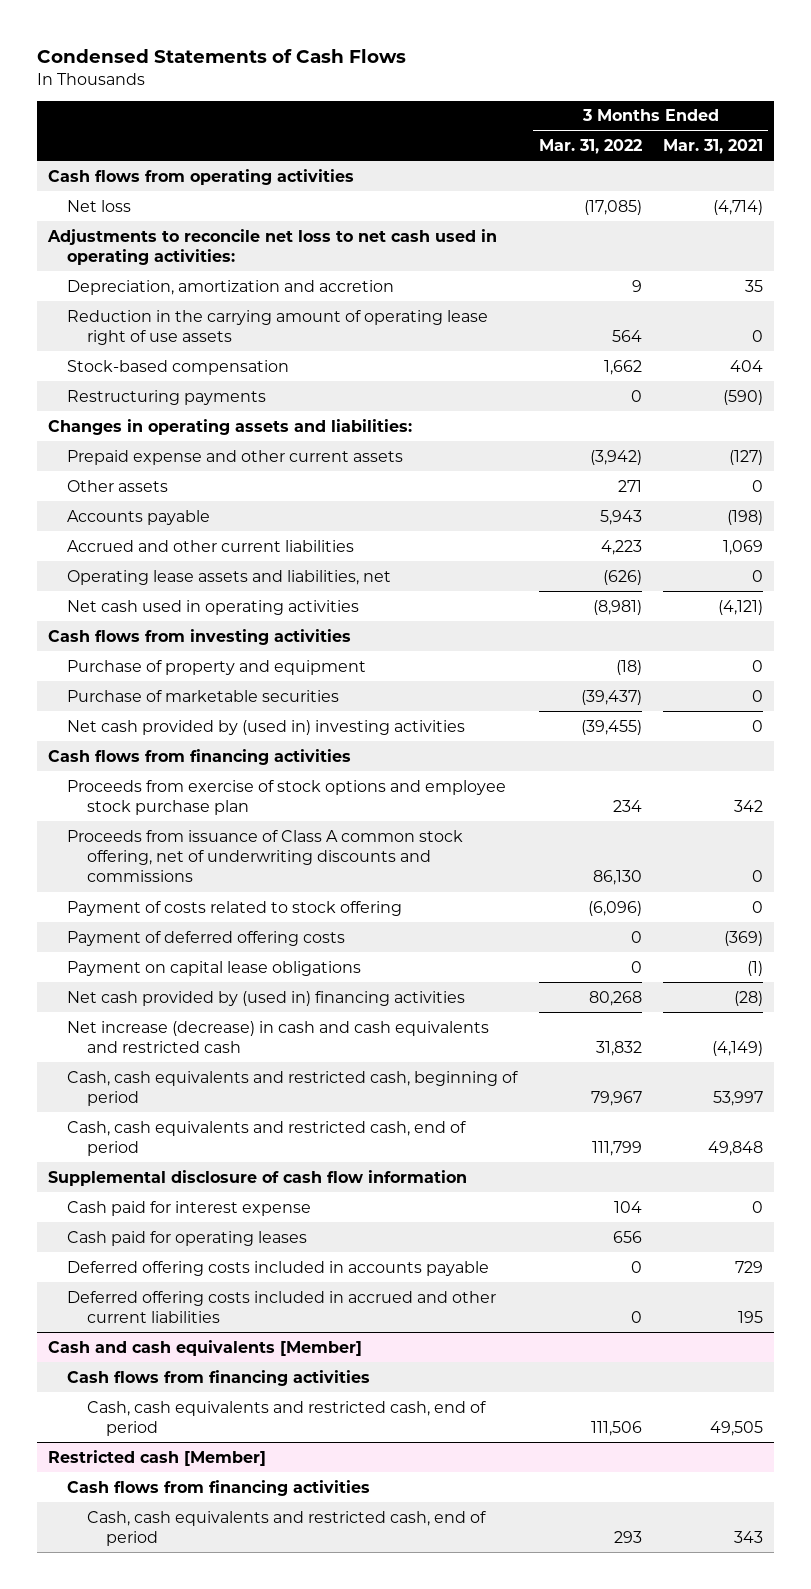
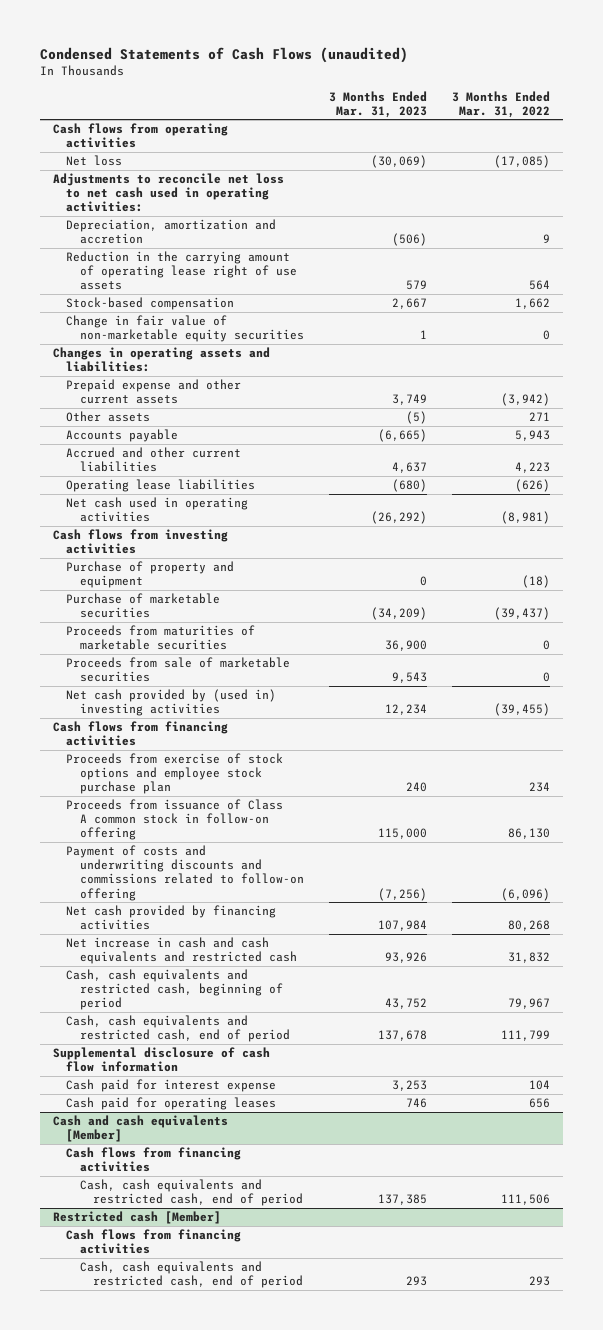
- Condensed Statements of Cash Flows
+ Condensed Statements of Cash Flows (unaudited)
- | 3 Months Ended Mar. 31, 2022 | 3 Months Ended Mar. 31, 2021
+ | 3 Months Ended Mar. 31, 2023 | 3 Months Ended Mar. 31, 2022
- Restructuring payments | 0 | (590)
+ Change in fair value of non-marketable equity securities | 1 | 0
- Operating lease assets and liabilities, net | (626) | 0
+ Operating lease liabilities | (680) | (626)
+ Proceeds from maturities of marketable securities | 36,900 | 0
+ Proceeds from sale of marketable securities | 9,543 | 0
- Proceeds from issuance of Class A common stock offering, net of underwriting discounts and commissions | 86,130 | 0
- Payment of costs related to stock offering | (6,096) | 0
- Payment of deferred offering costs | 0 | (369)
- Payment on capital lease obligations | 0 | (1)
- Net cash provided by (used in) financing activities | 80,268 | (28)
- Net increase (decrease) in cash and cash equivalents and restricted cash | 31,832 | (4,149)
+ Proceeds from issuance of Class A common stock in follow-on offering | 115,000 | 86,130
+ Payment of costs and underwriting discounts and commissions related to follow-on offering | (7,256) | (6,096)
+ Net cash provided by financing activities | 107,984 | 80,268
+ Net increase in cash and cash equivalents and restricted cash | 93,926 | 31,832
- Deferred offering costs included in accounts payable | 0 | 729
- Deferred offering costs included in accrued and other current liabilities | 0 | 195

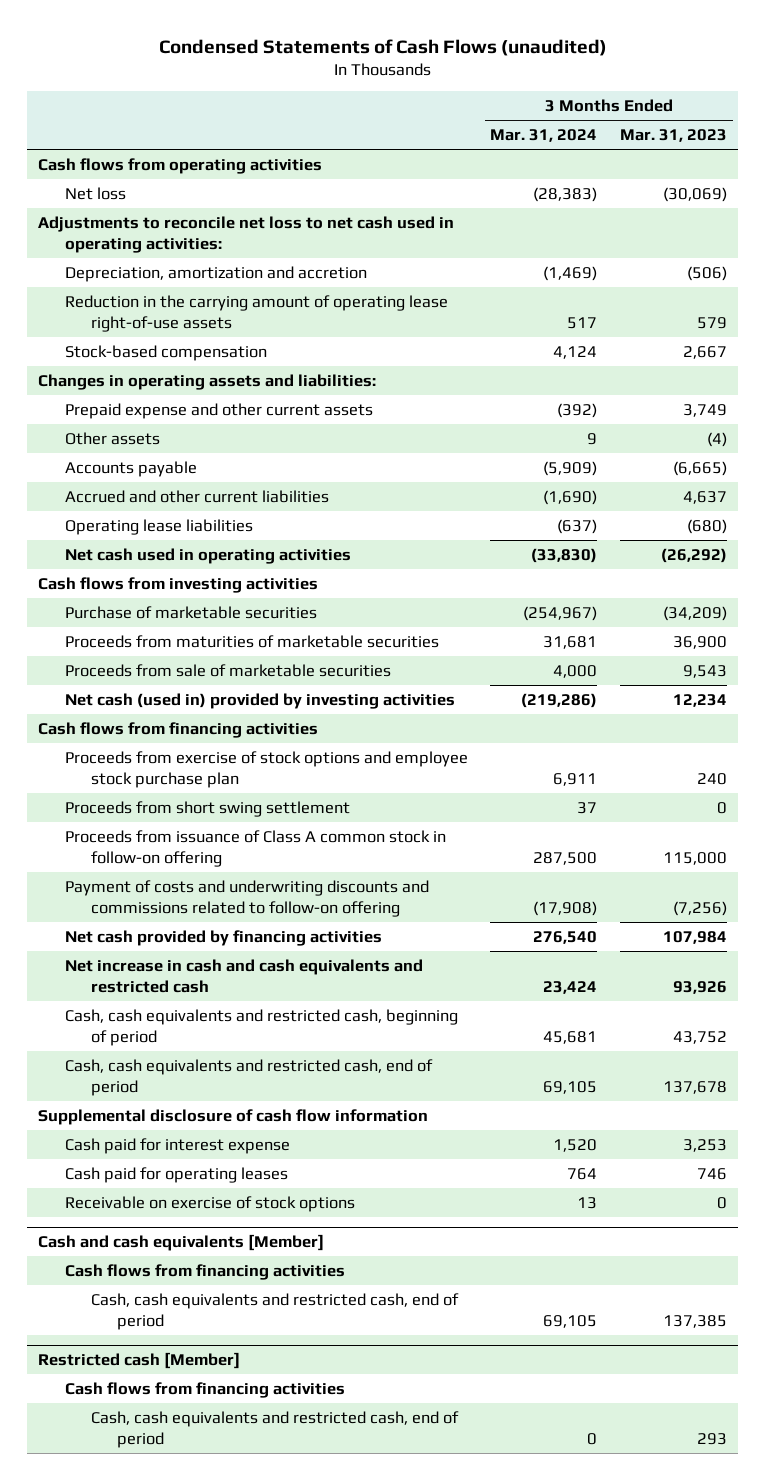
- | 3 Months Ended Mar. 31, 2023 | 3 Months Ended Mar. 31, 2022
+ | 3 Months Ended Mar. 31, 2024 | 3 Months Ended Mar. 31, 2023
- Reduction in the carrying amount of operating lease right of use assets | 579 | 564
+ Reduction in the carrying amount of operating lease right-of-use assets | 517 | 579
- Change in fair value of non-marketable equity securities | 1 | 0
- Other assets | (5) | 271
+ Other assets | 9 | (4)
- Purchase of property and equipment | 0 | (18)
- Net cash provided by (used in) investing activities | 12,234 | (39,455)
+ Net cash (used in) provided by investing activities | (219,286) | 12,234
+ Proceeds from short swing settlement | 37 | 0
+ Receivable on exercise of stock options | 13 | 0

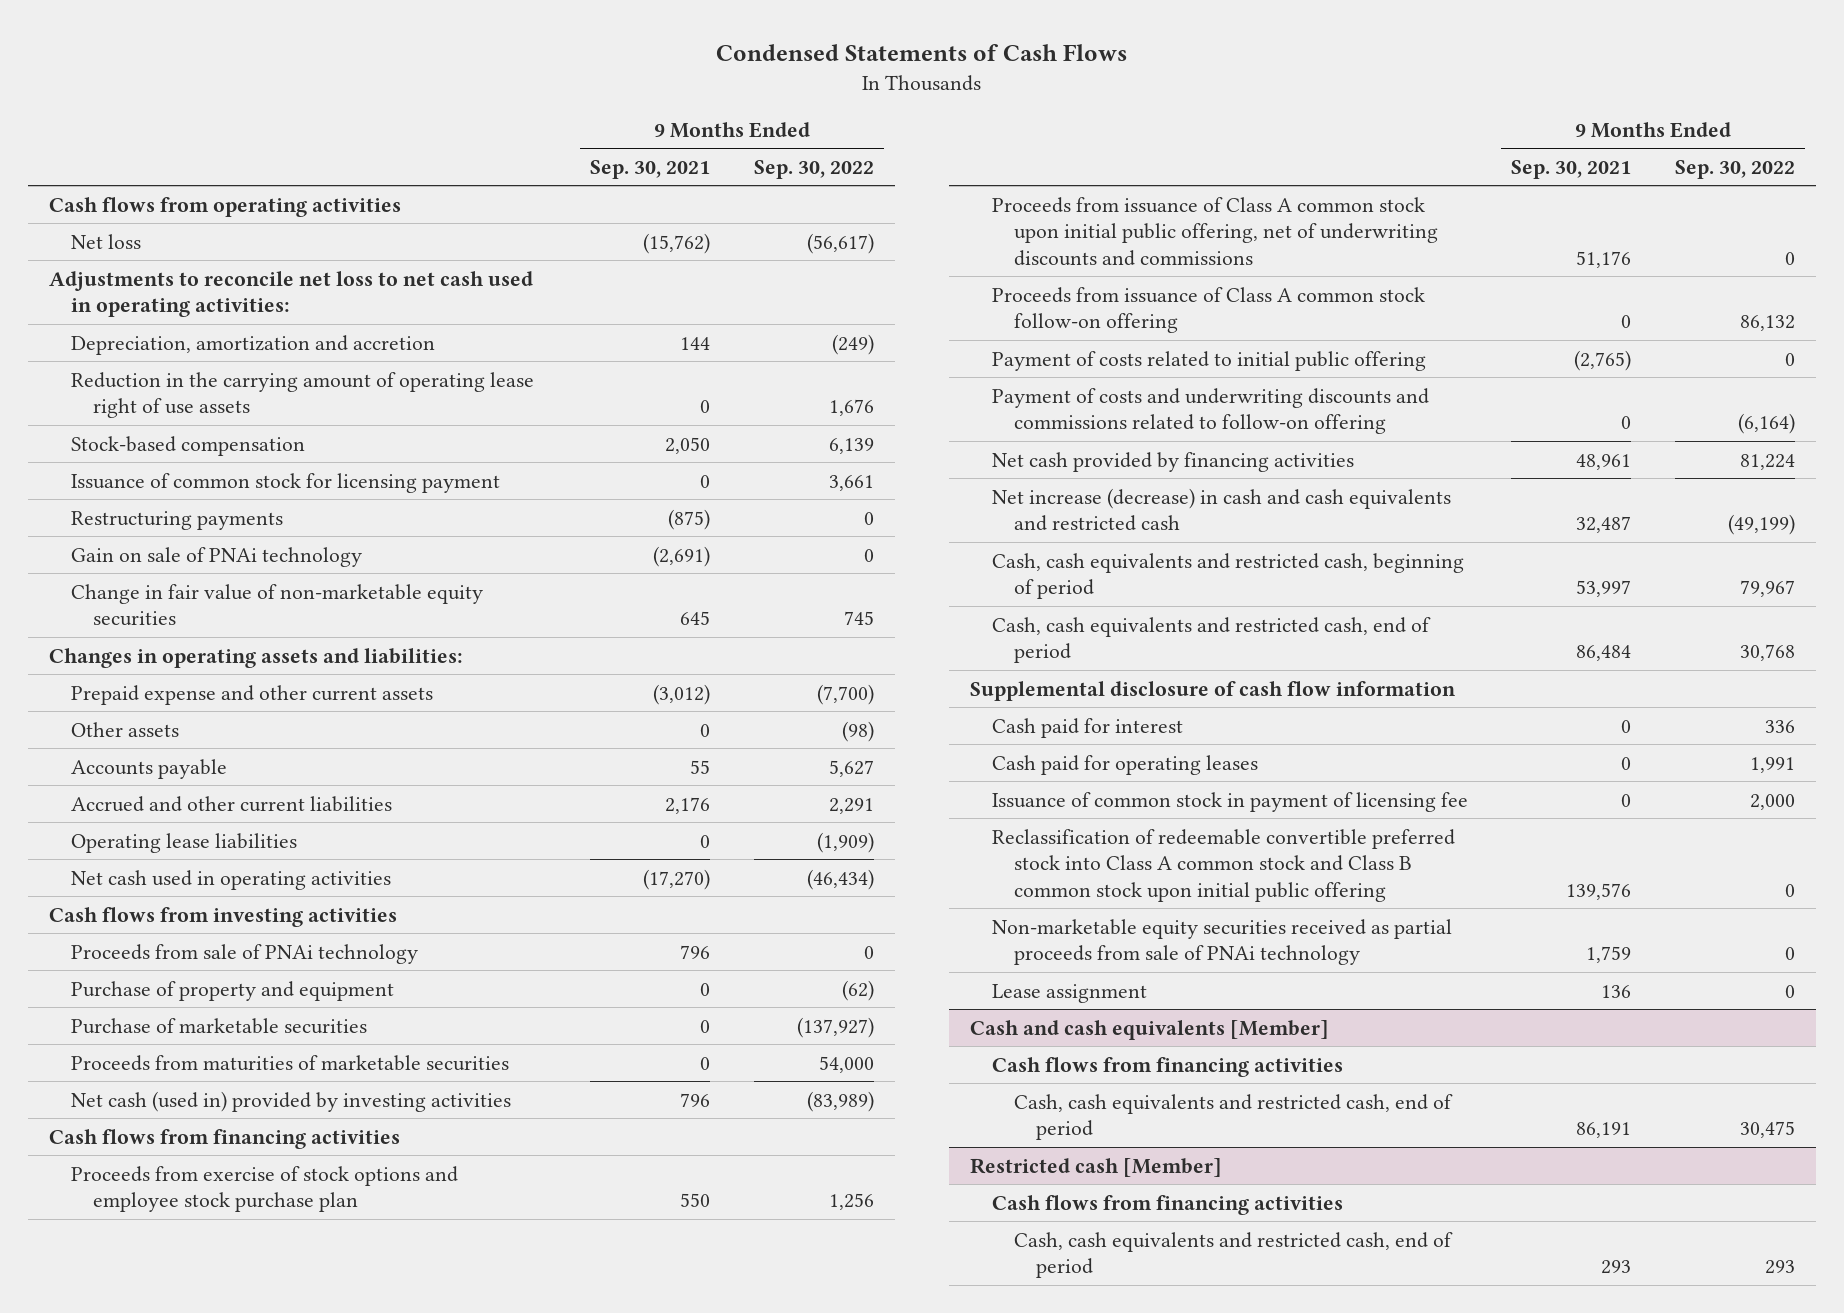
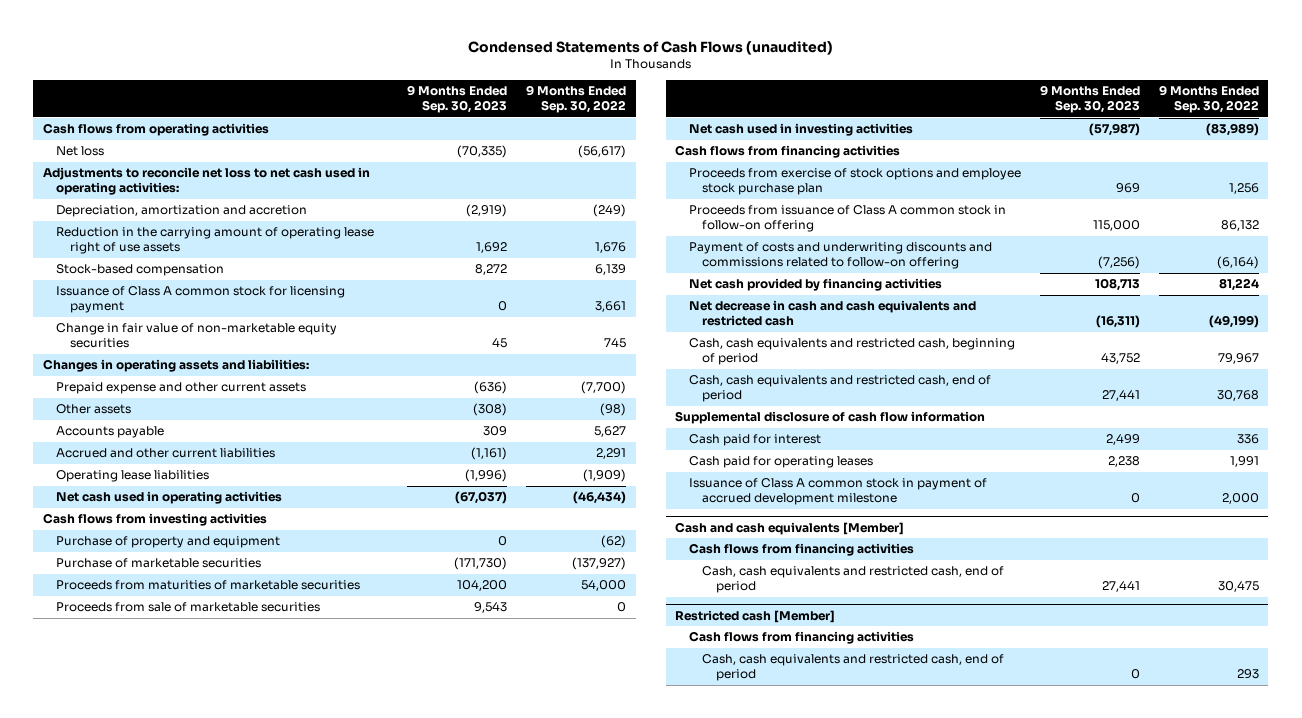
- Condensed Statements of Cash Flows
+ Condensed Statements of Cash Flows (unaudited)
- | 9 Months Ended Sep. 30, 2021 | 9 Months Ended Sep. 30, 2022
+ | 9 Months Ended Sep. 30, 2023 | 9 Months Ended Sep. 30, 2022
- Issuance of common stock for licensing payment | 0 | 3,661
- Restructuring payments | (875) | 0
- Gain on sale of PNAi technology | (2,691) | 0
+ Issuance of Class A common stock for licensing payment | 0 | 3,661
- Proceeds from sale of PNAi technology | 796 | 0
- Net cash (used in) provided by investing activities | 796 | (83,989)
+ Proceeds from sale of marketable securities | 9,543 | 0
+ Net cash used in investing activities | (57,987) | (83,989)
- Proceeds from issuance of Class A common stock upon initial public offering, net of underwriting discounts and commissions | 51,176 | 0
- Proceeds from issuance of Class A common stock follow-on offering | 0 | 86,132
- Payment of costs related to initial public offering | (2,765) | 0
+ Proceeds from issuance of Class A common stock in follow-on offering | 115,000 | 86,132
- Net increase (decrease) in cash and cash equivalents and restricted cash | 32,487 | (49,199)
+ Net decrease in cash and cash equivalents and restricted cash | (16,311) | (49,199)
- Issuance of common stock in payment of licensing fee | 0 | 2,000
- Reclassification of redeemable convertible preferred stock into Class A common stock and Class B common stock upon initial public offering | 139,576 | 0
- Non-marketable equity securities received as partial proceeds from sale of PNAi technology | 1,759 | 0
- Lease assignment | 136 | 0
+ Issuance of Class A common stock in payment of accrued development milestone | 0 | 2,000

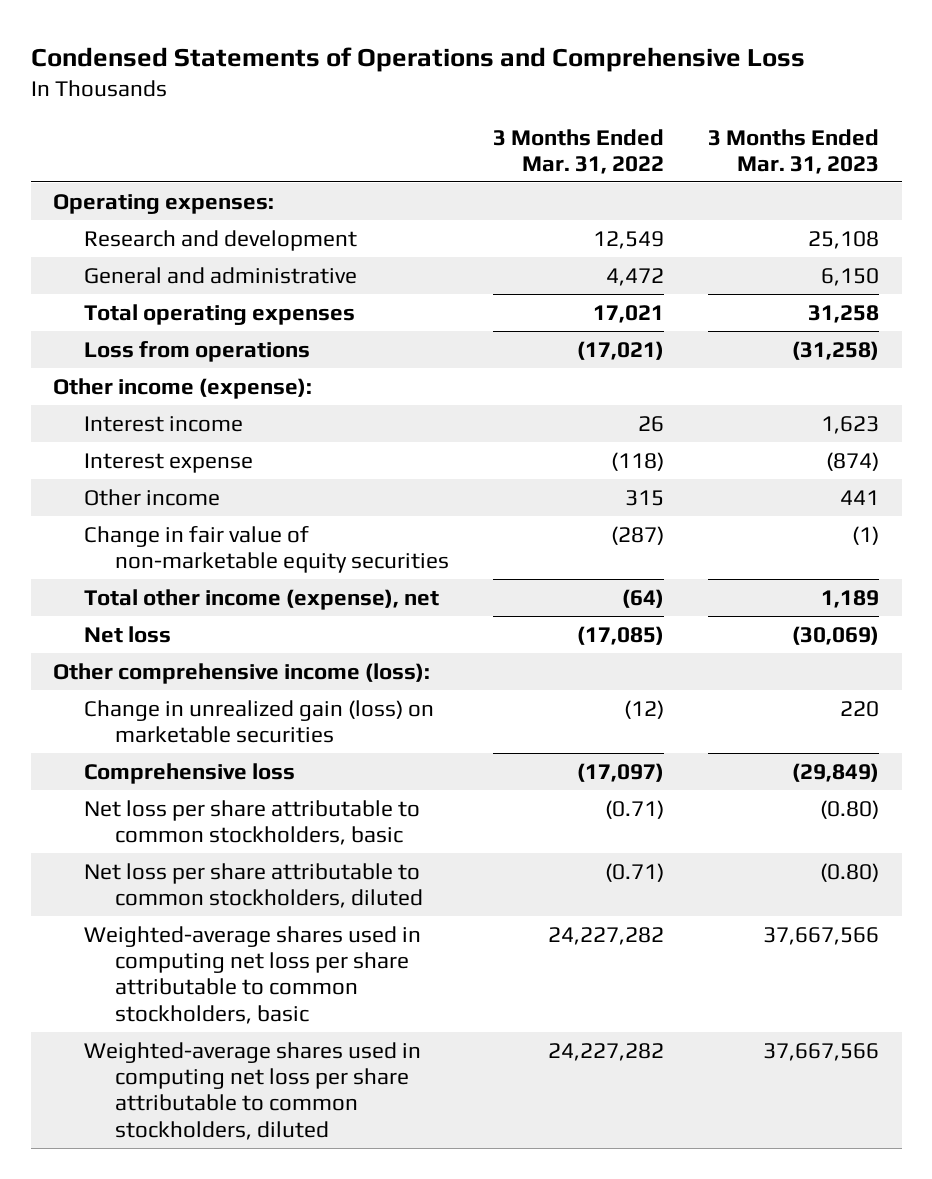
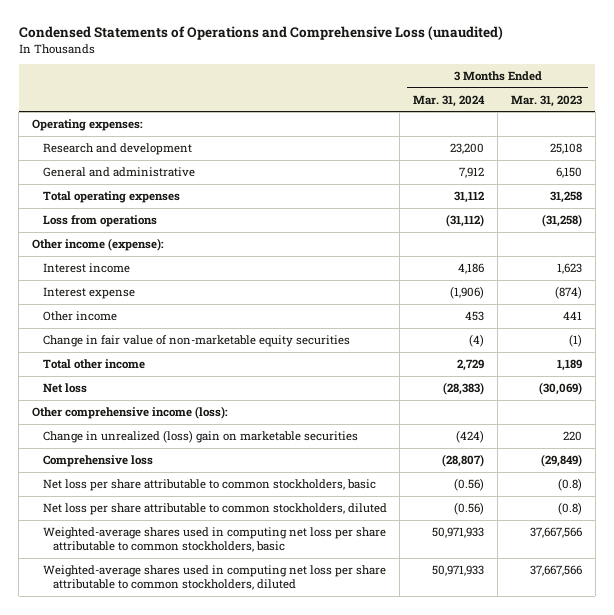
- Condensed Statements of Operations and Comprehensive Loss
+ Condensed Statements of Operations and Comprehensive Loss (unaudited)
- | 3 Months Ended Mar. 31, 2022 | 3 Months Ended Mar. 31, 2023
+ | 3 Months Ended Mar. 31, 2024 | 3 Months Ended Mar. 31, 2023
- Total other income (expense), net | (64) | 1,189
+ Total other income | 2,729 | 1,189
- Change in unrealized gain (loss) on marketable securities | (12) | 220
+ Change in unrealized (loss) gain on marketable securities | (424) | 220
- Net loss per share attributable to common stockholders, basic | (0.71) | (0.80)
- Net loss per share attributable to common stockholders, diluted | (0.71) | (0.80)
+ Net loss per share attributable to common stockholders, basic | (0.56) | (0.8)
+ Net loss per share attributable to common stockholders, diluted | (0.56) | (0.8)

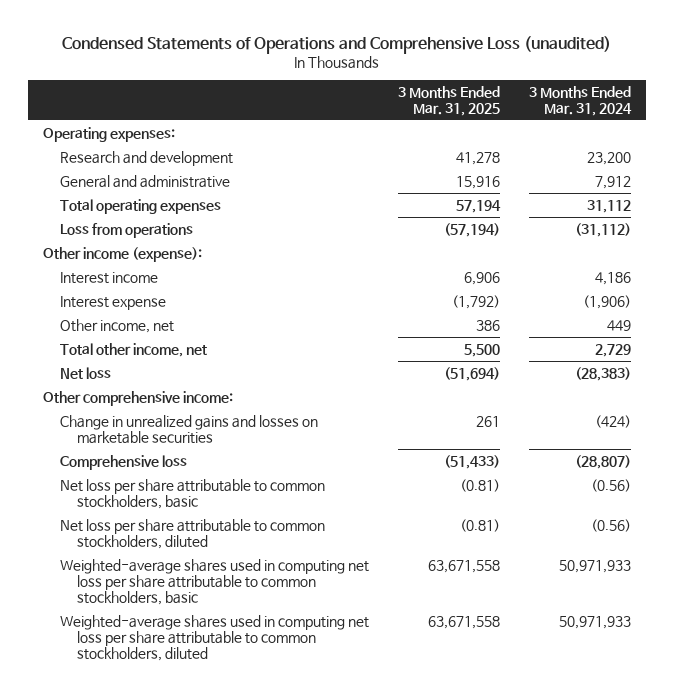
- | 3 Months Ended Mar. 31, 2024 | 3 Months Ended Mar. 31, 2023
+ | 3 Months Ended Mar. 31, 2025 | 3 Months Ended Mar. 31, 2024
- Other income | 453 | 441
- Change in fair value of non-marketable equity securities | (4) | (1)
- Total other income | 2,729 | 1,189
+ Other income, net | 386 | 449
+ Total other income, net | 5,500 | 2,729
- Other comprehensive income (loss):
- Change in unrealized (loss) gain on marketable securities | (424) | 220
+ Other comprehensive income:
+ Change in unrealized gains and losses on marketable securities | 261 | (424)

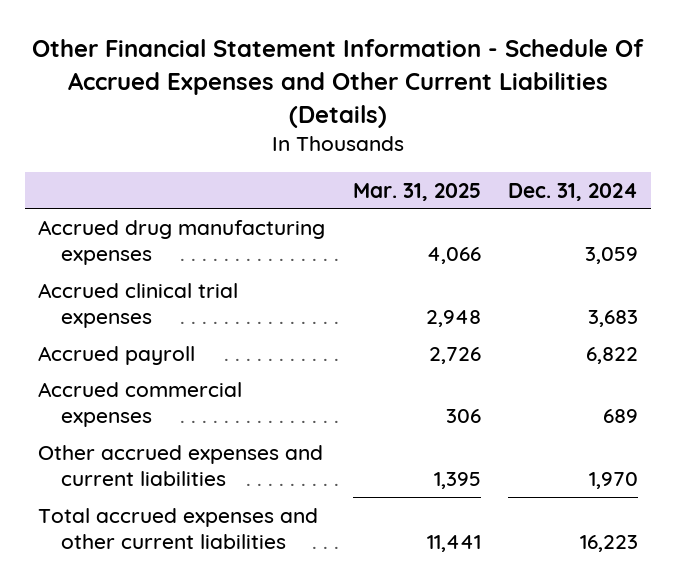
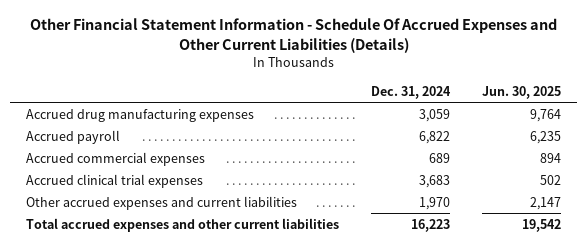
- | Mar. 31, 2025 | Dec. 31, 2024
+ | Dec. 31, 2024 | Jun. 30, 2025
moved down: Accrued clinical trial expenses | 3,683 | 502

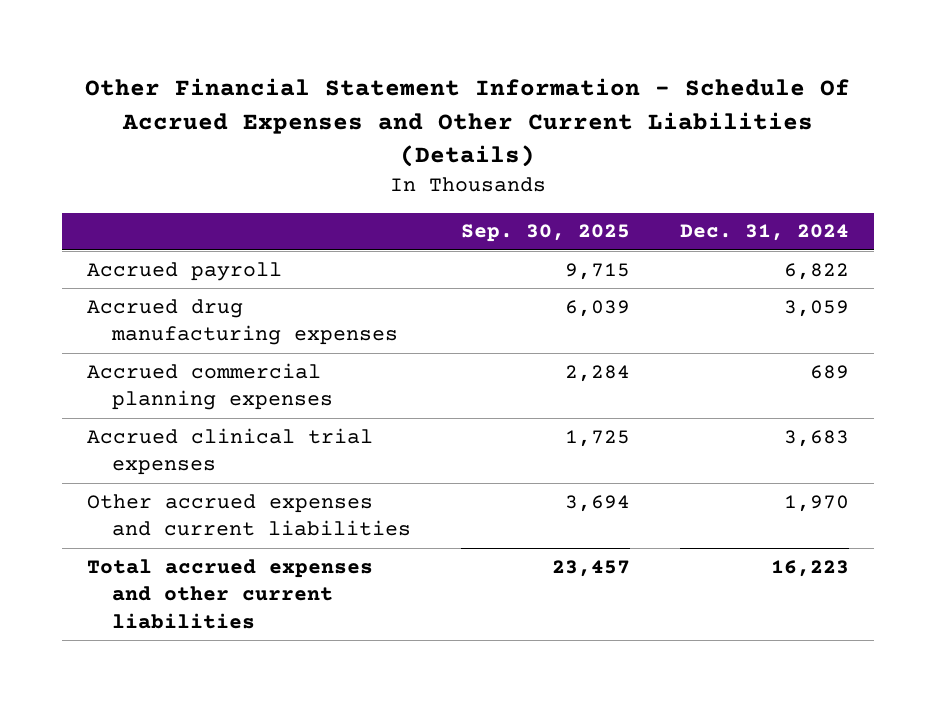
- | Dec. 31, 2024 | Jun. 30, 2025
+ | Sep. 30, 2025 | Dec. 31, 2024
- Accrued commercial expenses | 689 | 894
moved down: Accrued drug manufacturing expenses | 6,039 | 3,059
+ Accrued commercial planning expenses | 2,284 | 689

